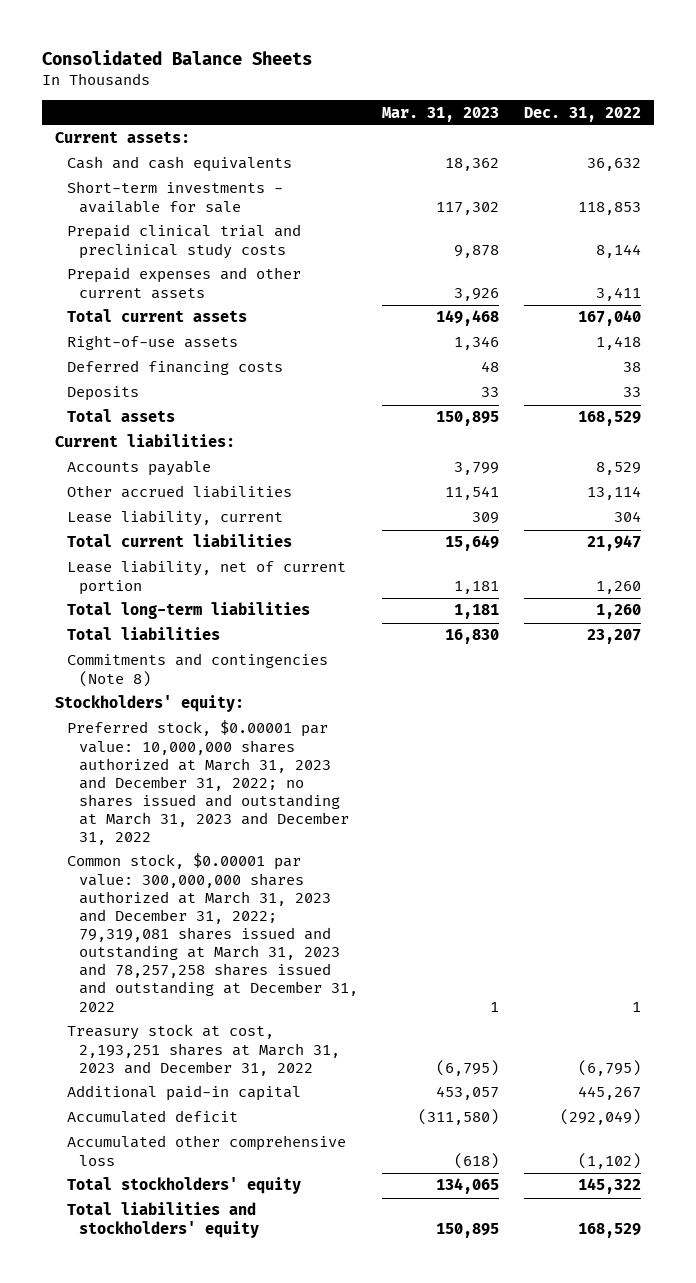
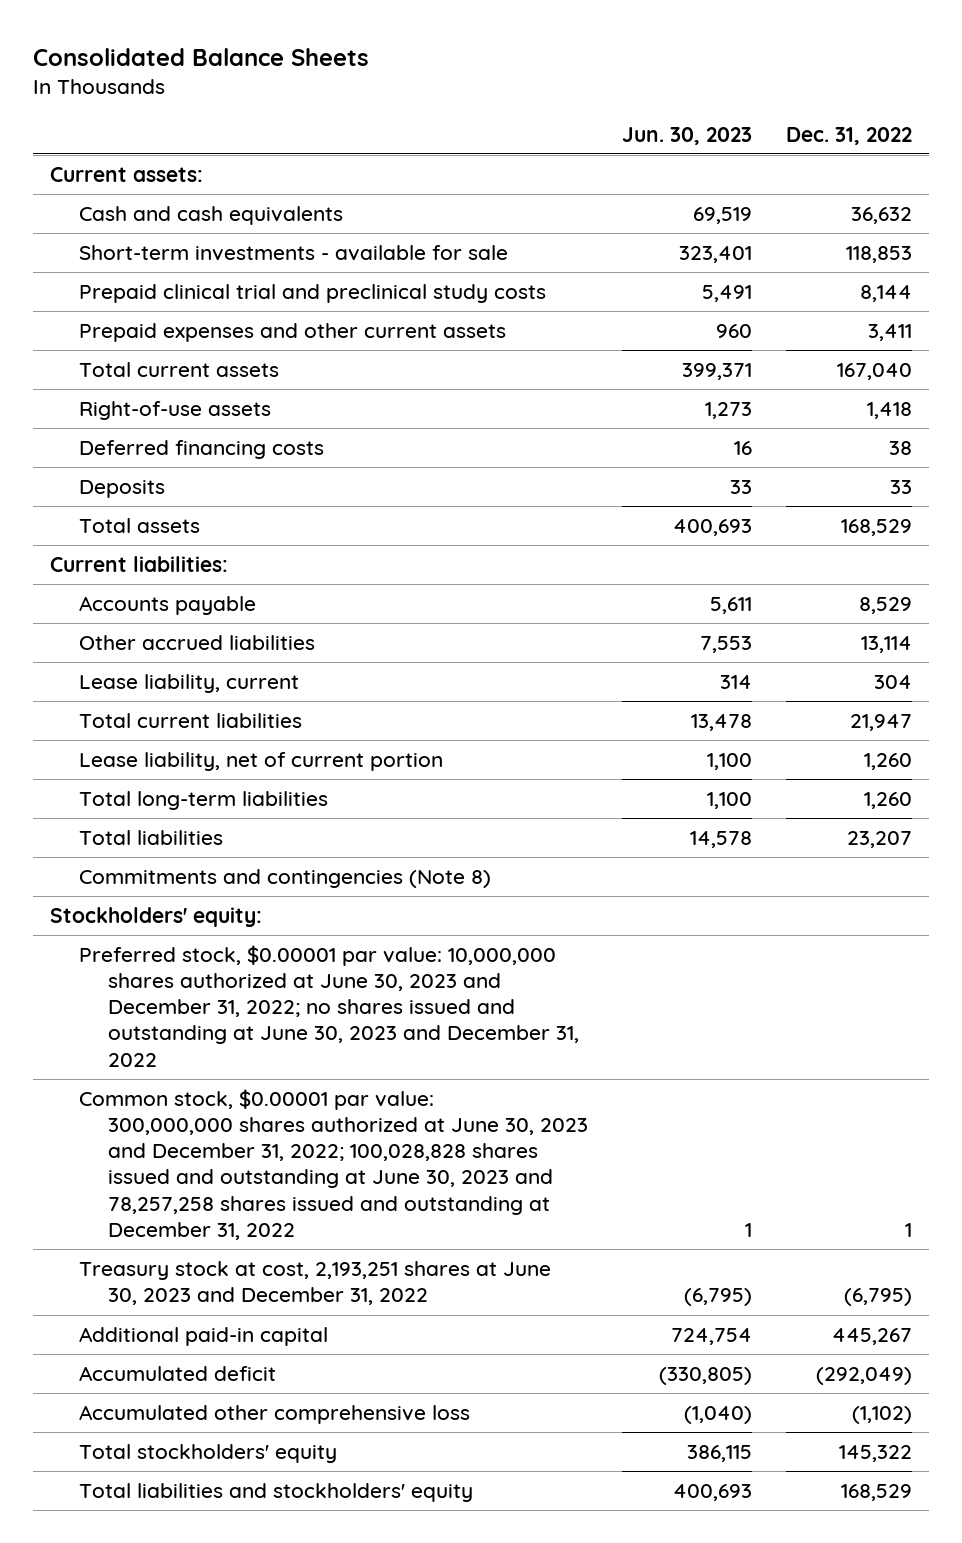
- | Mar. 31, 2023 | Dec. 31, 2022
+ | Jun. 30, 2023 | Dec. 31, 2022
- Preferred stock, $0.00001 par value: 10,000,000 shares authorized at March 31, 2023 and December 31, 2022; no shares issued and outstanding at March 31, 2023 and December 31, 2022
- Common stock, $0.00001 par value: 300,000,000 shares authorized at March 31, 2023 and December 31, 2022; 79,319,081 shares issued and outstanding at March 31, 2023 and 78,257,258 shares issued and outstanding at December 31, 2022 | 1 | 1
- Treasury stock at cost, 2,193,251 shares at March 31, 2023 and December 31, 2022 | (6,795) | (6,795)
+ Preferred stock, $0.00001 par value: 10,000,000 shares authorized at June 30, 2023 and December 31, 2022; no shares issued and outstanding at June 30, 2023 and December 31, 2022
+ Common stock, $0.00001 par value: 300,000,000 shares authorized at June 30, 2023 and December 31, 2022; 100,028,828 shares issued and outstanding at June 30, 2023 and 78,257,258 shares issued and outstanding at December 31, 2022 | 1 | 1
+ Treasury stock at cost, 2,193,251 shares at June 30, 2023 and December 31, 2022 | (6,795) | (6,795)

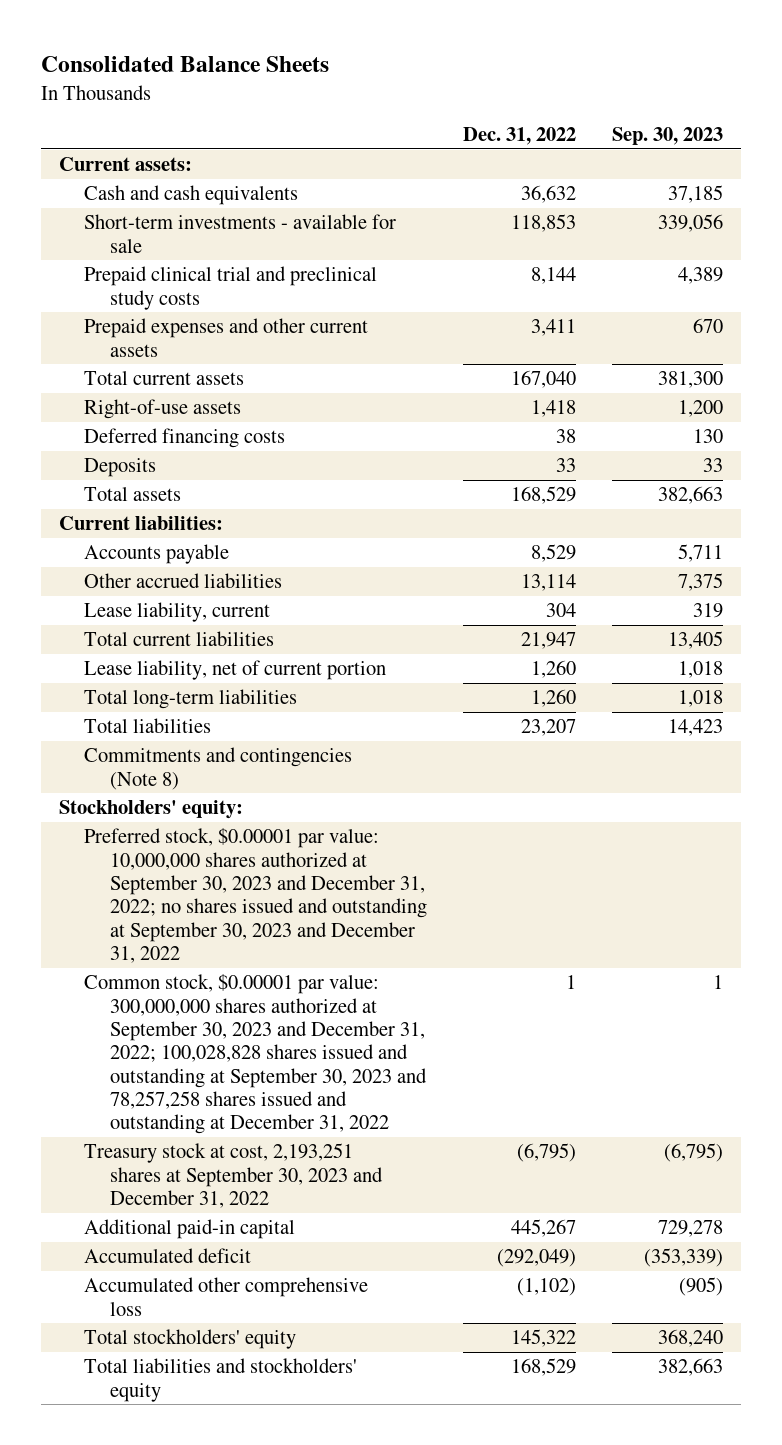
- | Jun. 30, 2023 | Dec. 31, 2022
+ | Dec. 31, 2022 | Sep. 30, 2023
- Preferred stock, $0.00001 par value: 10,000,000 shares authorized at June 30, 2023 and December 31, 2022; no shares issued and outstanding at June 30, 2023 and December 31, 2022
- Common stock, $0.00001 par value: 300,000,000 shares authorized at June 30, 2023 and December 31, 2022; 100,028,828 shares issued and outstanding at June 30, 2023 and 78,257,258 shares issued and outstanding at December 31, 2022 | 1 | 1
- Treasury stock at cost, 2,193,251 shares at June 30, 2023 and December 31, 2022 | (6,795) | (6,795)
+ Preferred stock, $0.00001 par value: 10,000,000 shares authorized at September 30, 2023 and December 31, 2022; no shares issued and outstanding at September 30, 2023 and December 31, 2022
+ Common stock, $0.00001 par value: 300,000,000 shares authorized at September 30, 2023 and December 31, 2022; 100,028,828 shares issued and outstanding at September 30, 2023 and 78,257,258 shares issued and outstanding at December 31, 2022 | 1 | 1
+ Treasury stock at cost, 2,193,251 shares at September 30, 2023 and December 31, 2022 | (6,795) | (6,795)

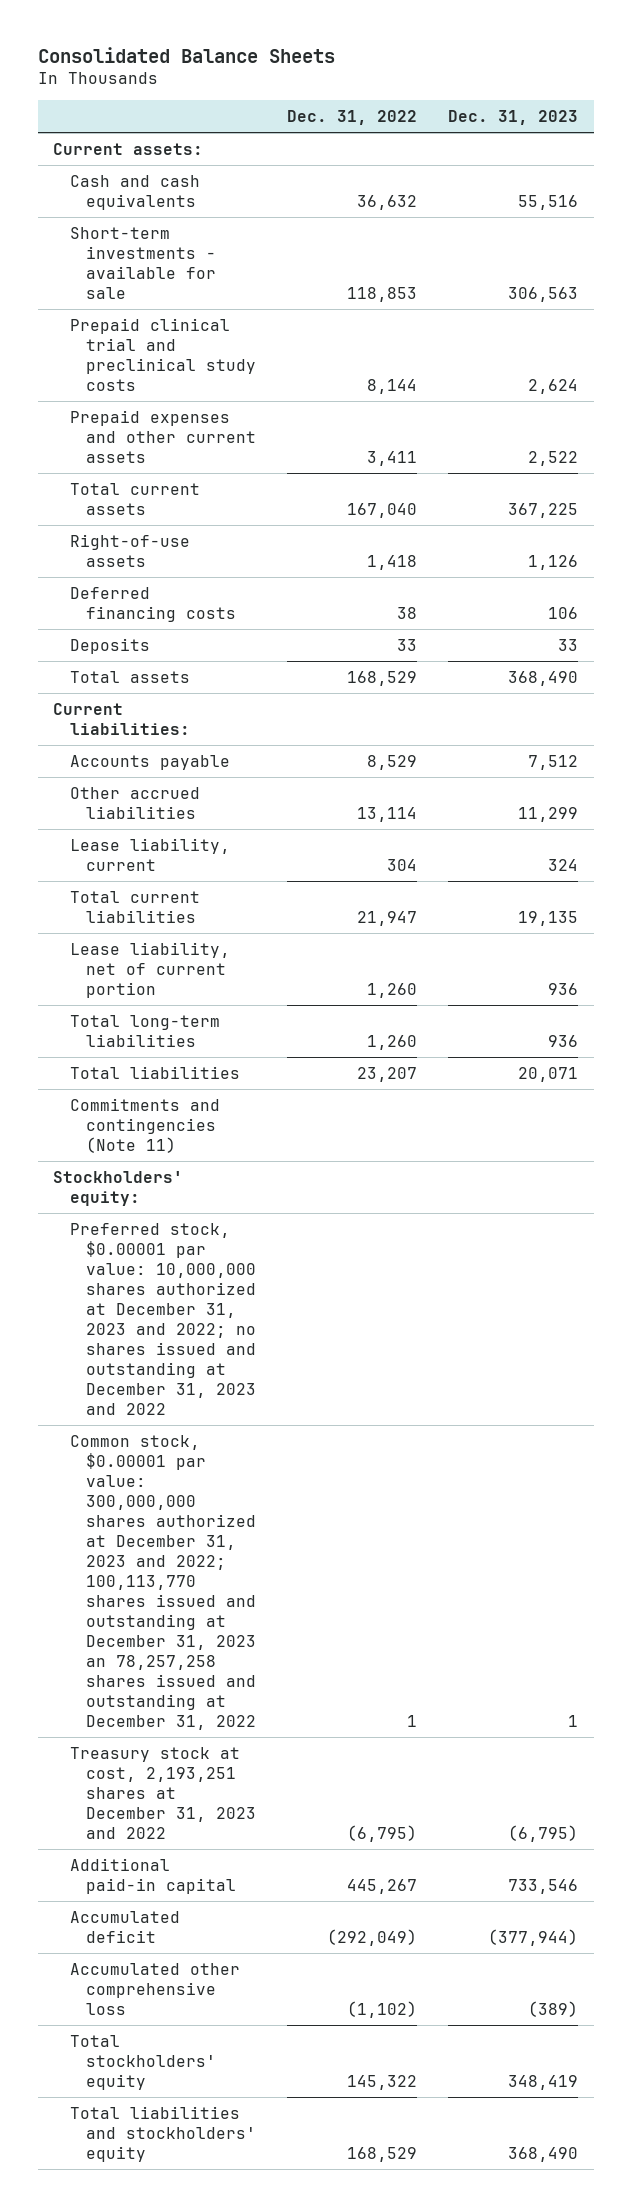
- | Dec. 31, 2022 | Sep. 30, 2023
+ | Dec. 31, 2022 | Dec. 31, 2023
- Commitments and contingencies (Note 8)
+ Commitments and contingencies (Note 11)
- Preferred stock, $0.00001 par value: 10,000,000 shares authorized at September 30, 2023 and December 31, 2022; no shares issued and outstanding at September 30, 2023 and December 31, 2022
- Common stock, $0.00001 par value: 300,000,000 shares authorized at September 30, 2023 and December 31, 2022; 100,028,828 shares issued and outstanding at September 30, 2023 and 78,257,258 shares issued and outstanding at December 31, 2022 | 1 | 1
- Treasury stock at cost, 2,193,251 shares at September 30, 2023 and December 31, 2022 | (6,795) | (6,795)
+ Preferred stock, $0.00001 par value: 10,000,000 shares authorized at December 31, 2023 and 2022; no shares issued and outstanding at December 31, 2023 and 2022
+ Common stock, $0.00001 par value: 300,000,000 shares authorized at December 31, 2023 and 2022; 100,113,770 shares issued and outstanding at December 31, 2023 an 78,257,258 shares issued and outstanding at December 31, 2022 | 1 | 1
+ Treasury stock at cost, 2,193,251 shares at December 31, 2023 and 2022 | (6,795) | (6,795)

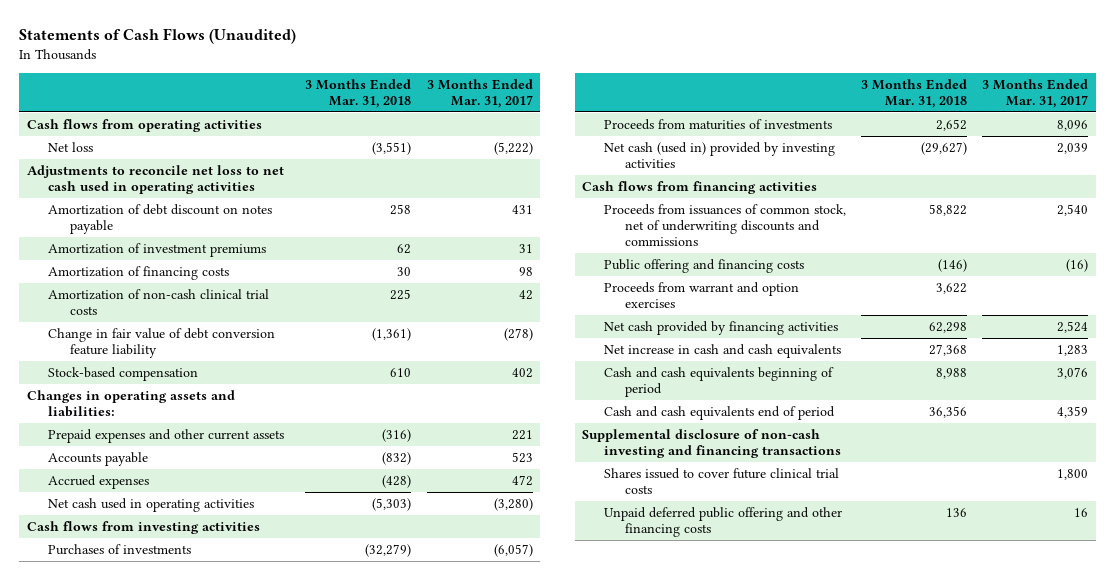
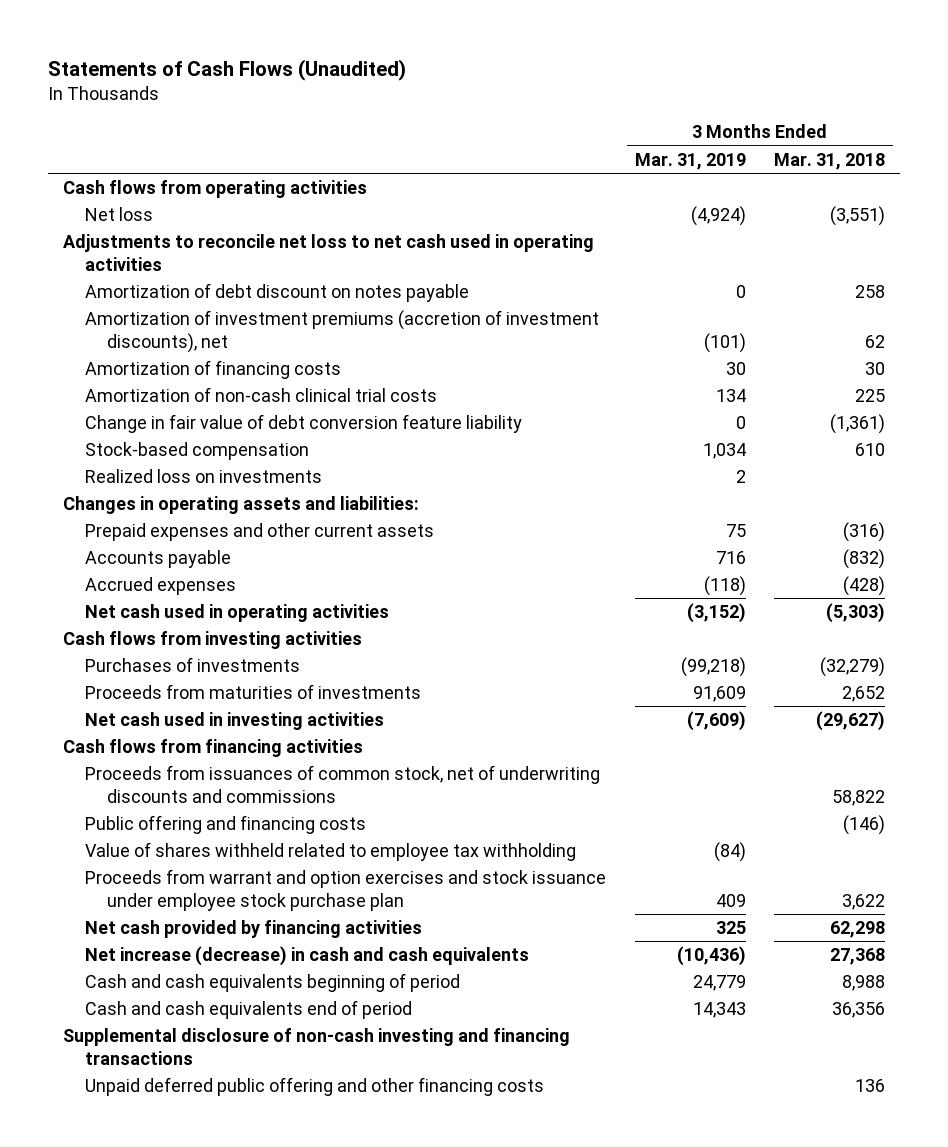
- | 3 Months Ended Mar. 31, 2018 | 3 Months Ended Mar. 31, 2017
+ | 3 Months Ended Mar. 31, 2019 | 3 Months Ended Mar. 31, 2018
- Amortization of investment premiums | 62 | 31
+ Amortization of investment premiums (accretion of investment discounts), net | (101) | 62
+ Realized loss on investments | 2 |
- Net cash (used in) provided by investing activities | (29,627) | 2,039
+ Net cash used in investing activities | (7,609) | (29,627)
- Proceeds from warrant and option exercises | 3,622 |
+ Value of shares withheld related to employee tax withholding | (84) |
+ Proceeds from warrant and option exercises and stock issuance under employee stock purchase plan | 409 | 3,622
- Net increase in cash and cash equivalents | 27,368 | 1,283
+ Net increase (decrease) in cash and cash equivalents | (10,436) | 27,368
- Shares issued to cover future clinical trial costs | | 1,800

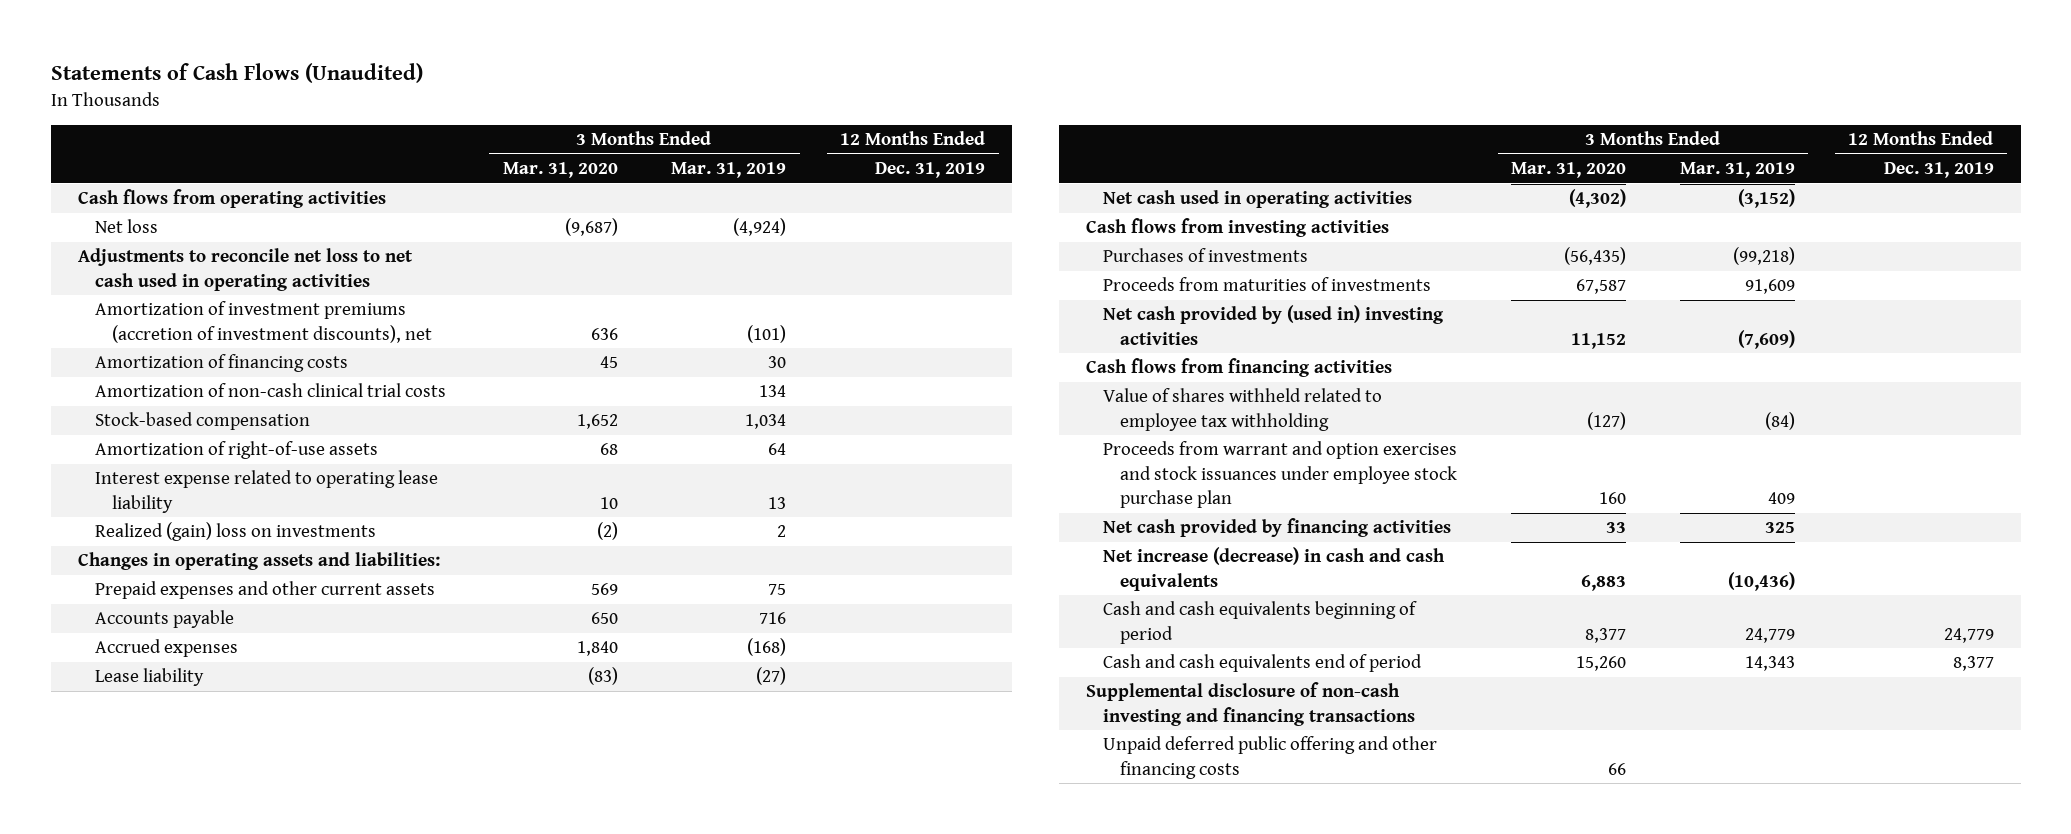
- | 3 Months Ended Mar. 31, 2019 | 3 Months Ended Mar. 31, 2018
+ | 3 Months Ended Mar. 31, 2020 | 3 Months Ended Mar. 31, 2019 | 12 Months Ended Dec. 31, 2019
- Amortization of debt discount on notes payable | 0 | 258
- Change in fair value of debt conversion feature liability | 0 | (1,361)
- Realized loss on investments | 2 |
+ Amortization of right-of-use assets | 68 | 64 |
+ Interest expense related to operating lease liability | 10 | 13 |
+ Realized (gain) loss on investments | (2) | 2 |
- Accrued expenses | (118) | (428)
+ Accrued expenses | 1,840 | (168) |
+ Lease liability | (83) | (27) |
- Net cash used in investing activities | (7,609) | (29,627)
+ Net cash provided by (used in) investing activities | 11,152 | (7,609) |
- Proceeds from issuances of common stock, net of underwriting discounts and commissions | | 58,822
- Public offering and financing costs | | (146)
- Proceeds from warrant and option exercises and stock issuance under employee stock purchase plan | 409 | 3,622
+ Proceeds from warrant and option exercises and stock issuances under employee stock purchase plan | 160 | 409 |

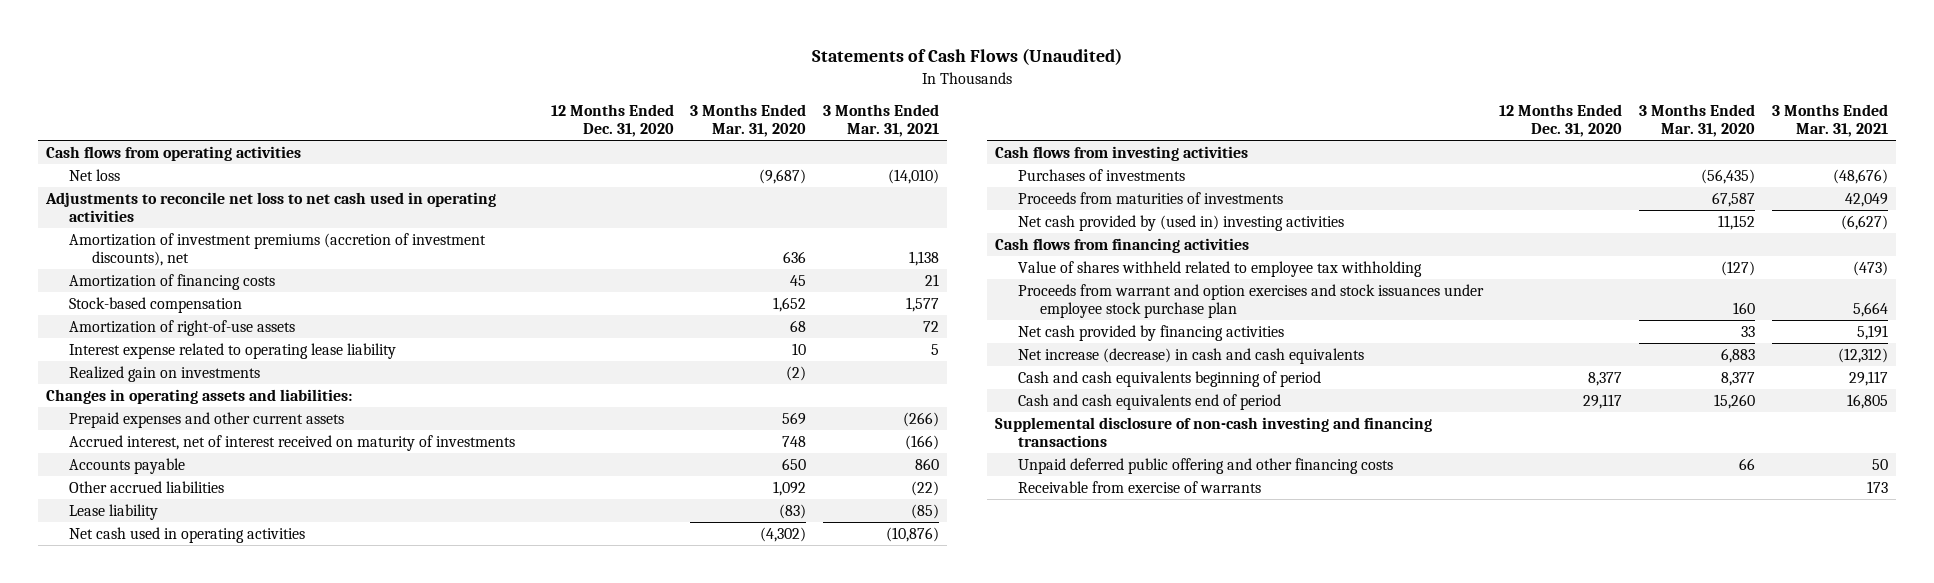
- | 3 Months Ended Mar. 31, 2020 | 3 Months Ended Mar. 31, 2019 | 12 Months Ended Dec. 31, 2019
+ | 12 Months Ended Dec. 31, 2020 | 3 Months Ended Mar. 31, 2020 | 3 Months Ended Mar. 31, 2021
- Amortization of non-cash clinical trial costs | | 134 |
- Realized (gain) loss on investments | (2) | 2 |
+ Realized gain on investments | | (2) |
+ Accrued interest, net of interest received on maturity of investments | | 748 | (166)
- Accrued expenses | 1,840 | (168) |
+ Other accrued liabilities | | 1,092 | (22)
+ Receivable from exercise of warrants | | | 173

